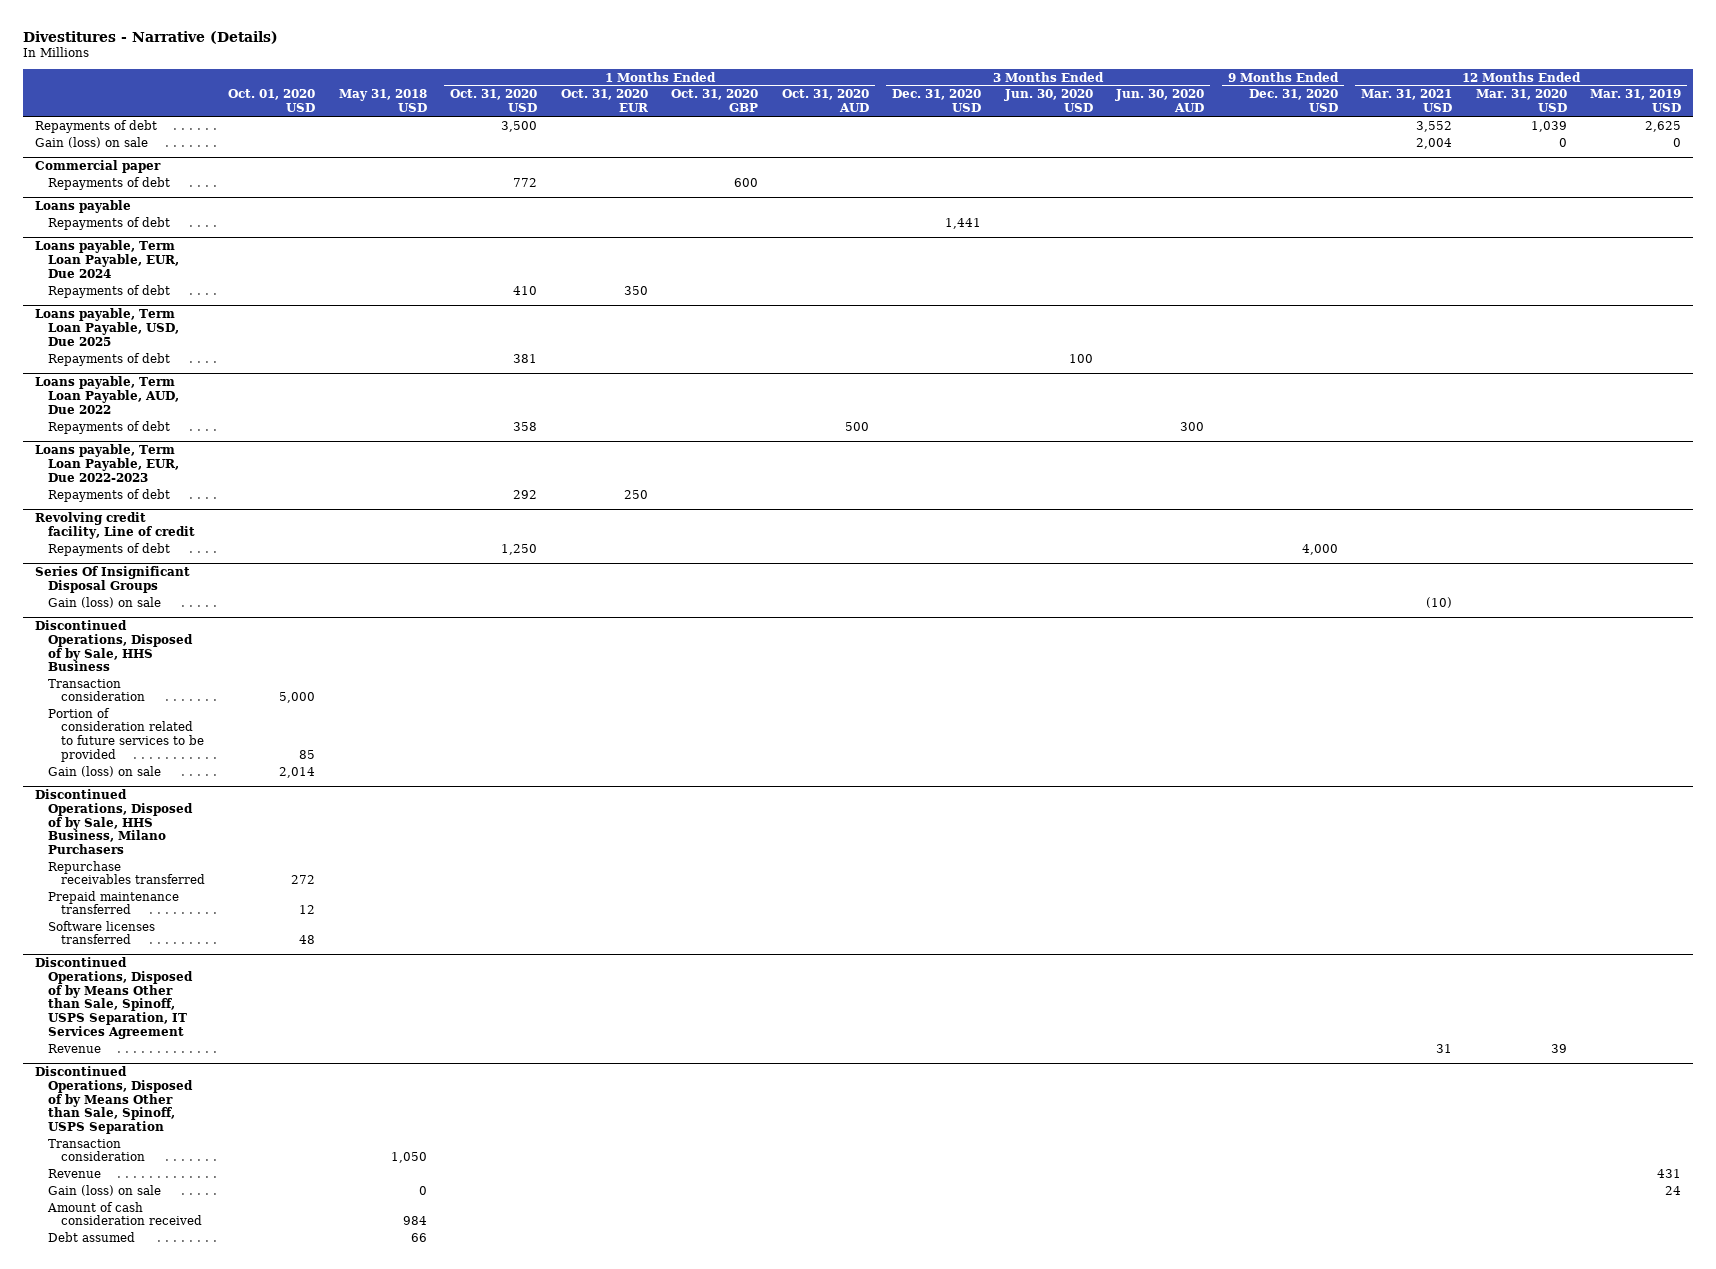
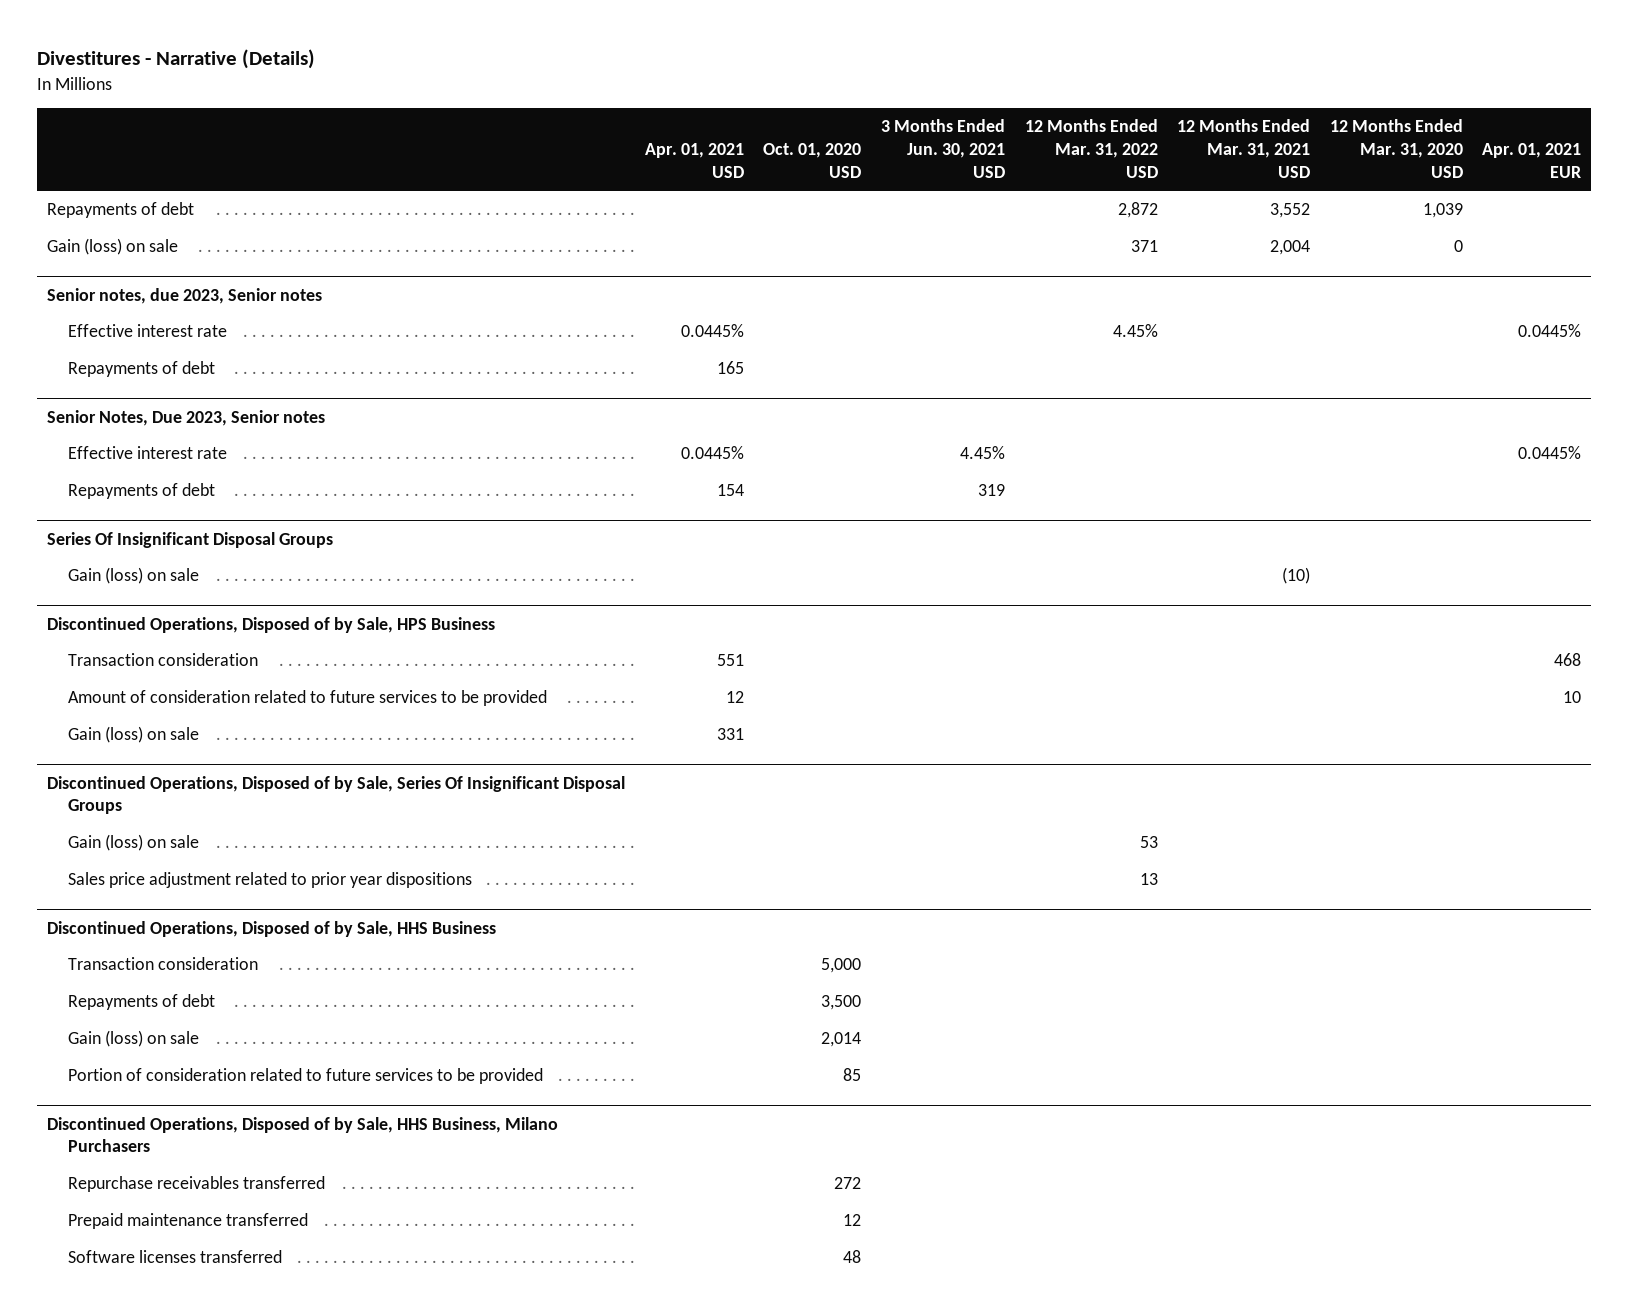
- | Oct. 01, 2020 USD | May 31, 2018 USD | 1 Months Ended Oct. 31, 2020 USD | 1 Months Ended Oct. 31, 2020 EUR | 1 Months Ended Oct. 31, 2020 GBP | 1 Months Ended Oct. 31, 2020 AUD | 3 Months Ended Dec. 31, 2020 USD | 3 Months Ended Jun. 30, 2020 USD | 3 Months Ended Jun. 30, 2020 AUD | 9 Months Ended Dec. 31, 2020 USD | 12 Months Ended Mar. 31, 2021 USD | 12 Months Ended Mar. 31, 2020 USD | 12 Months Ended Mar. 31, 2019 USD
+ | Apr. 01, 2021 USD | Oct. 01, 2020 USD | 3 Months Ended Jun. 30, 2021 USD | 12 Months Ended Mar. 31, 2022 USD | 12 Months Ended Mar. 31, 2021 USD | 12 Months Ended Mar. 31, 2020 USD | Apr. 01, 2021 EUR
- Commercial paper
- Repayments of debt | | | 772 | | 600 | | | | | | | |
- Loans payable
- Repayments of debt | | | | | | | 1,441 | | | | | |
- Loans payable, Term Loan Payable, EUR, Due 2024
- Repayments of debt | | | 410 | 350 | | | | | | | | |
- Loans payable, Term Loan Payable, USD, Due 2025
- Repayments of debt | | | 381 | | | | | 100 | | | | |
- Loans payable, Term Loan Payable, AUD, Due 2022
- Repayments of debt | | | 358 | | | 500 | | | 300 | | | |
- Loans payable, Term Loan Payable, EUR, Due 2022-2023
- Repayments of debt | | | 292 | 250 | | | | | | | | |
- Revolving credit facility, Line of credit
- Repayments of debt | | | 1,250 | | | | | | | 4,000 | | |
+ Senior notes, due 2023, Senior notes
+ Effective interest rate | 0.0445% | | | 4.45% | | | 0.0445%
+ Repayments of debt | 165 | | | | | |
+ Senior Notes, Due 2023, Senior notes
+ Effective interest rate | 0.0445% | | 4.45% | | | | 0.0445%
+ Repayments of debt | 154 | | 319 | | | |
+ Discontinued Operations, Disposed of by Sale, HPS Business
+ Transaction consideration | 551 | | | | | | 468
+ Amount of consideration related to future services to be provided | 12 | | | | | | 10
+ Gain (loss) on sale | 331 | | | | | |
+ Discontinued Operations, Disposed of by Sale, Series Of Insignificant Disposal Groups
+ Gain (loss) on sale | | | | 53 | | |
+ Sales price adjustment related to prior year dispositions | | | | 13 | | |
@ Discontinued Operations, Disposed of by Sale, HHS Business
+ Repayments of debt | | 3,500 | | | | |
moved down: Portion of consideration related to future services to be provided | | 85 | | | | |
- Discontinued Operations, Disposed of by Means Other than Sale, Spinoff, USPS Separation, IT Services Agreement
- Revenue | | | | | | | | | | | 31 | 39 |
- Discontinued Operations, Disposed of by Means Other than Sale, Spinoff, USPS Separation
- Transaction consideration | | 1,050 | | | | | | | | | | |
- Revenue | | | | | | | | | | | | | 431
- Gain (loss) on sale | | 0 | | | | | | | | | | | 24
- Amount of cash consideration received | | 984 | | | | | | | | | | |
- Debt assumed | | 66 | | | | | | | | | | |

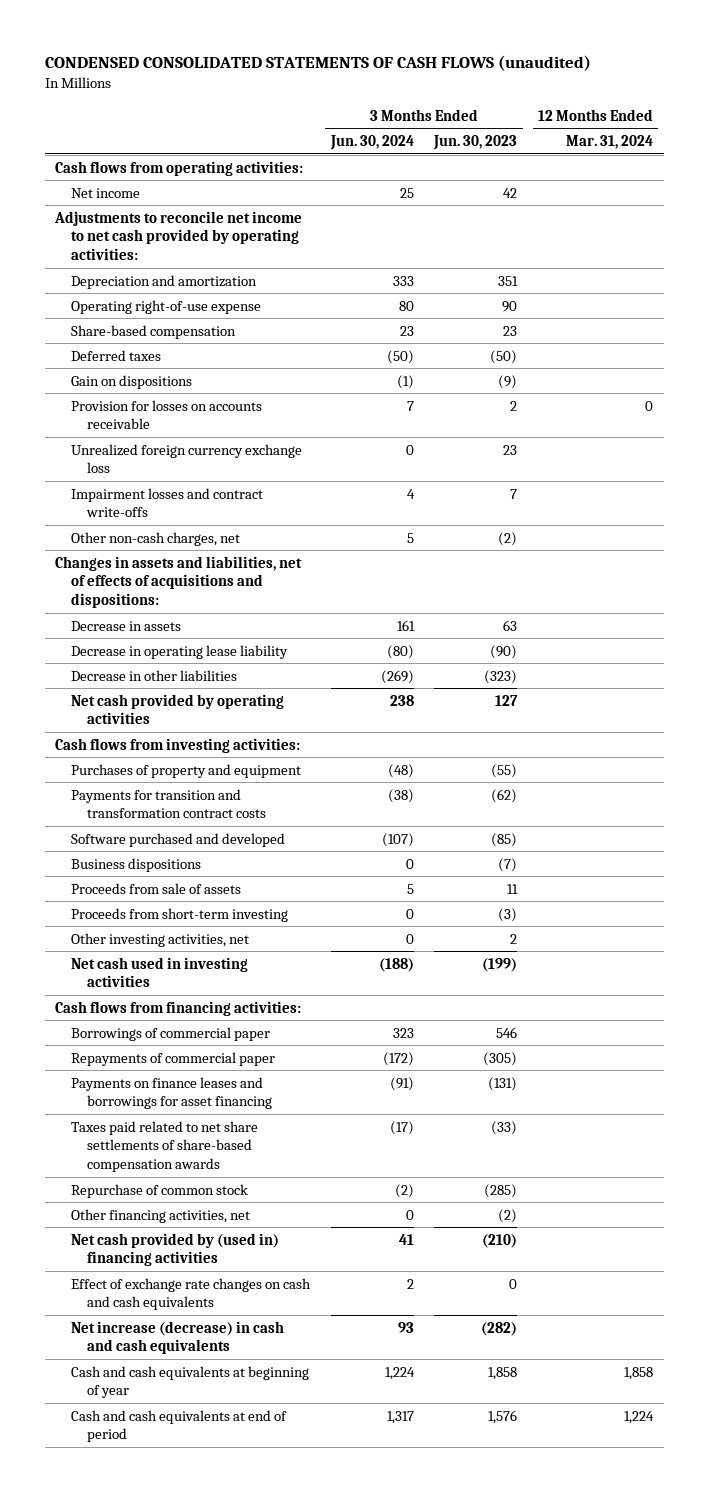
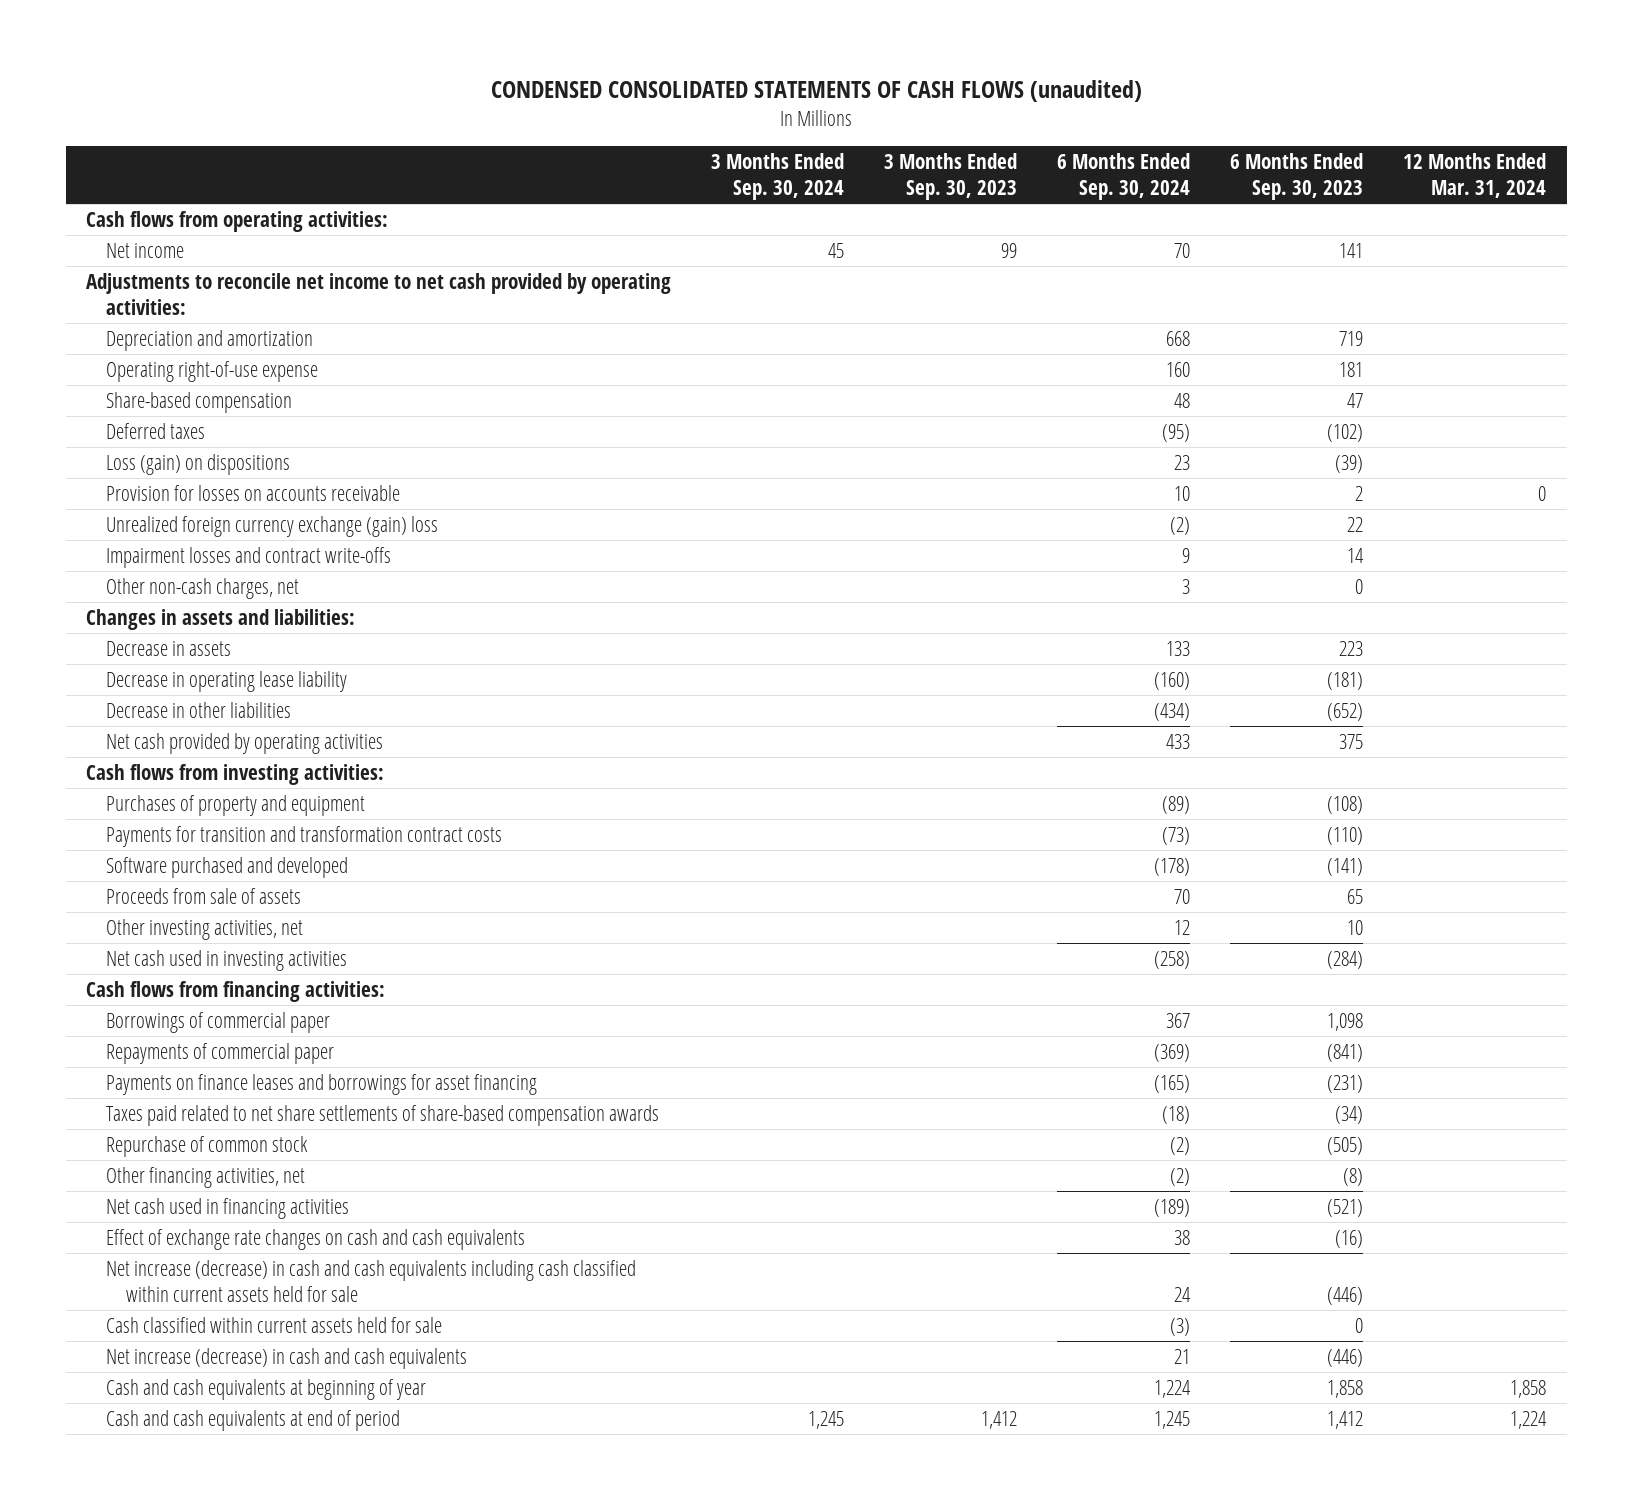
- | 3 Months Ended Jun. 30, 2024 | 3 Months Ended Jun. 30, 2023 | 12 Months Ended Mar. 31, 2024
+ | 3 Months Ended Sep. 30, 2024 | 3 Months Ended Sep. 30, 2023 | 6 Months Ended Sep. 30, 2024 | 6 Months Ended Sep. 30, 2023 | 12 Months Ended Mar. 31, 2024
- Gain on dispositions | (1) | (9) |
+ Loss (gain) on dispositions | | | 23 | (39) |
- Unrealized foreign currency exchange loss | 0 | 23 |
+ Unrealized foreign currency exchange (gain) loss | | | (2) | 22 |
- Changes in assets and liabilities, net of effects of acquisitions and dispositions:
+ Changes in assets and liabilities:
- Business dispositions | 0 | (7) |
- Proceeds from short-term investing | 0 | (3) |
- Net cash provided by (used in) financing activities | 41 | (210) |
+ Net cash used in financing activities | | | (189) | (521) |
+ Net increase (decrease) in cash and cash equivalents including cash classified within current assets held for sale | | | 24 | (446) |
+ Cash classified within current assets held for sale | | | (3) | 0 |

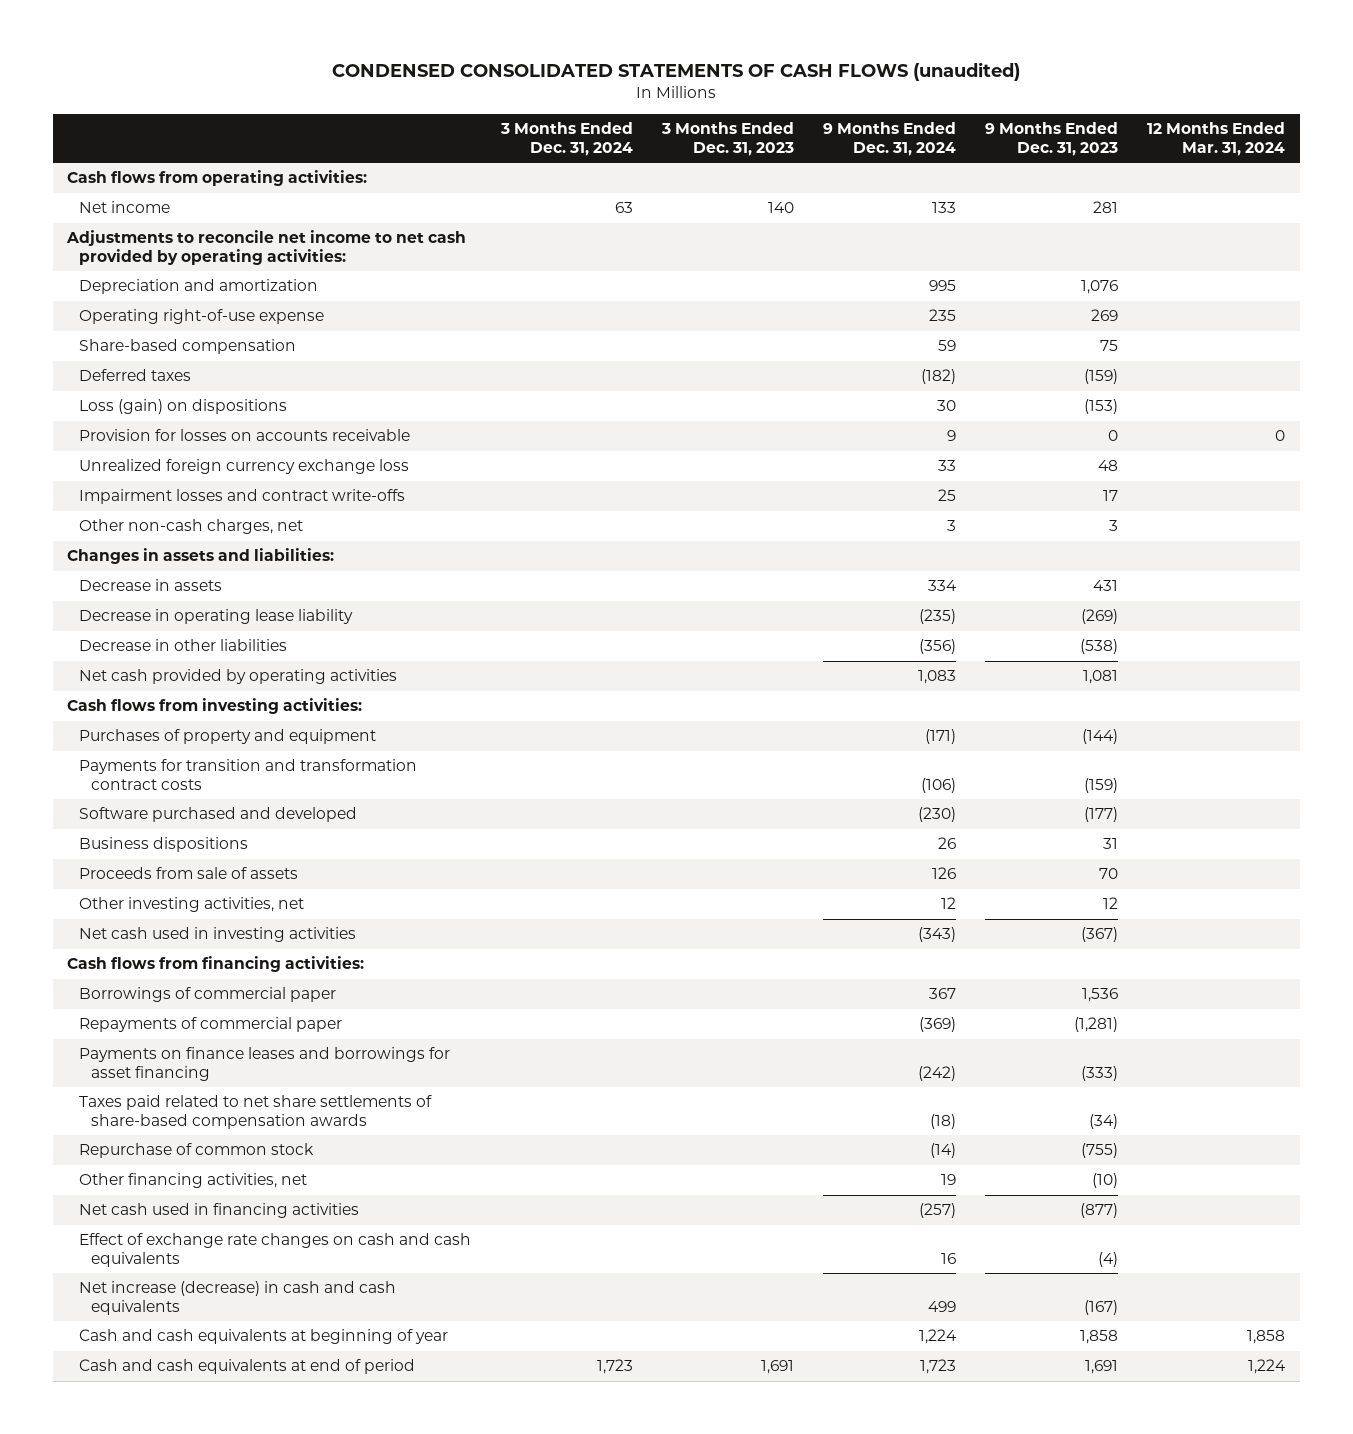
- | 3 Months Ended Sep. 30, 2024 | 3 Months Ended Sep. 30, 2023 | 6 Months Ended Sep. 30, 2024 | 6 Months Ended Sep. 30, 2023 | 12 Months Ended Mar. 31, 2024
+ | 3 Months Ended Dec. 31, 2024 | 3 Months Ended Dec. 31, 2023 | 9 Months Ended Dec. 31, 2024 | 9 Months Ended Dec. 31, 2023 | 12 Months Ended Mar. 31, 2024
- Unrealized foreign currency exchange (gain) loss | | | (2) | 22 |
+ Unrealized foreign currency exchange loss | | | 33 | 48 |
+ Business dispositions | | | 26 | 31 |
- Net increase (decrease) in cash and cash equivalents including cash classified within current assets held for sale | | | 24 | (446) |
- Cash classified within current assets held for sale | | | (3) | 0 |

